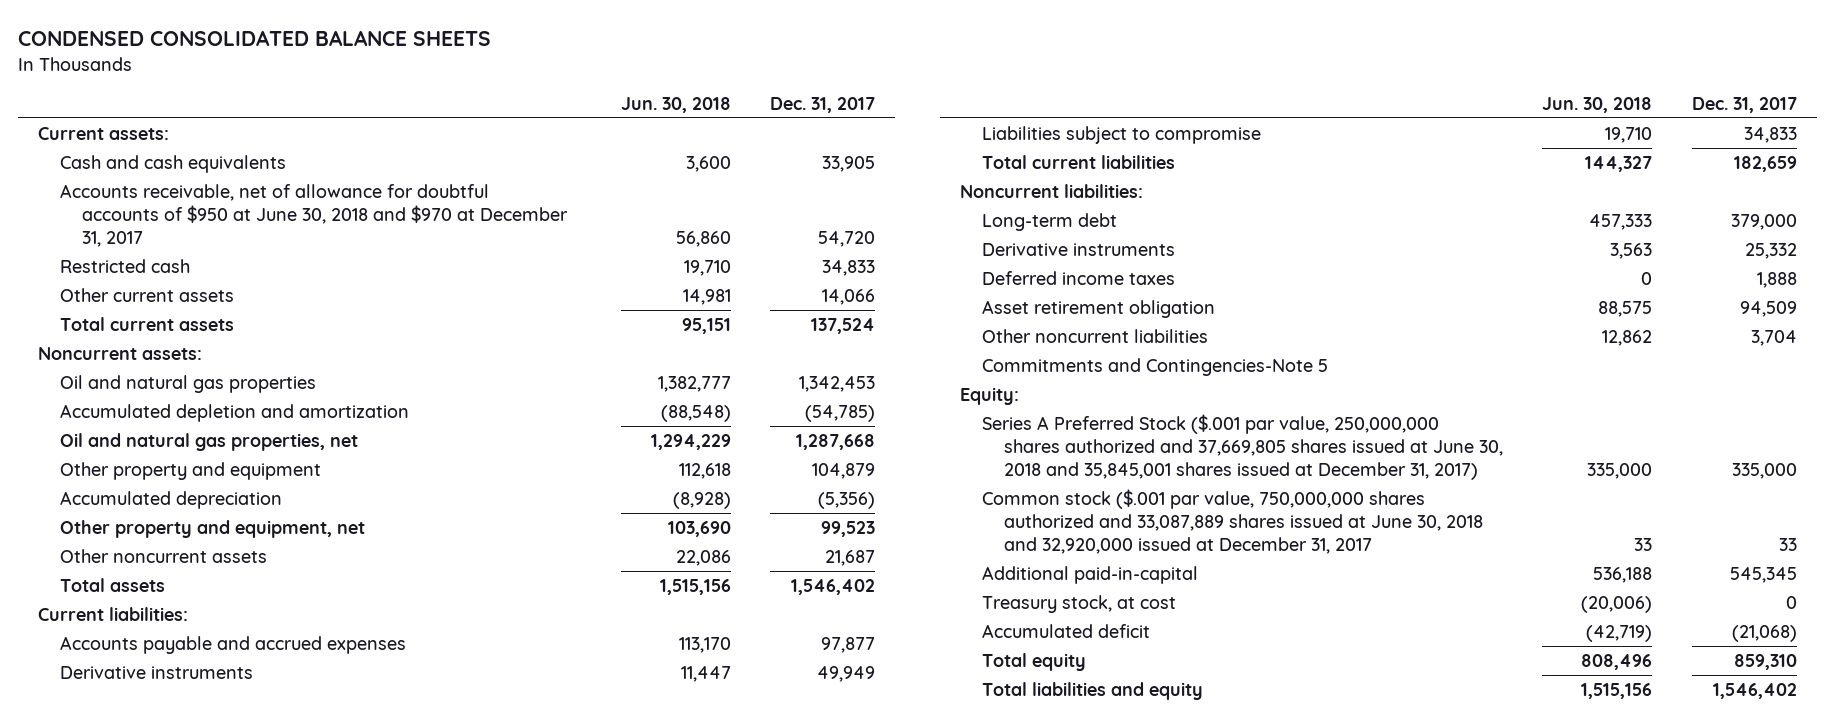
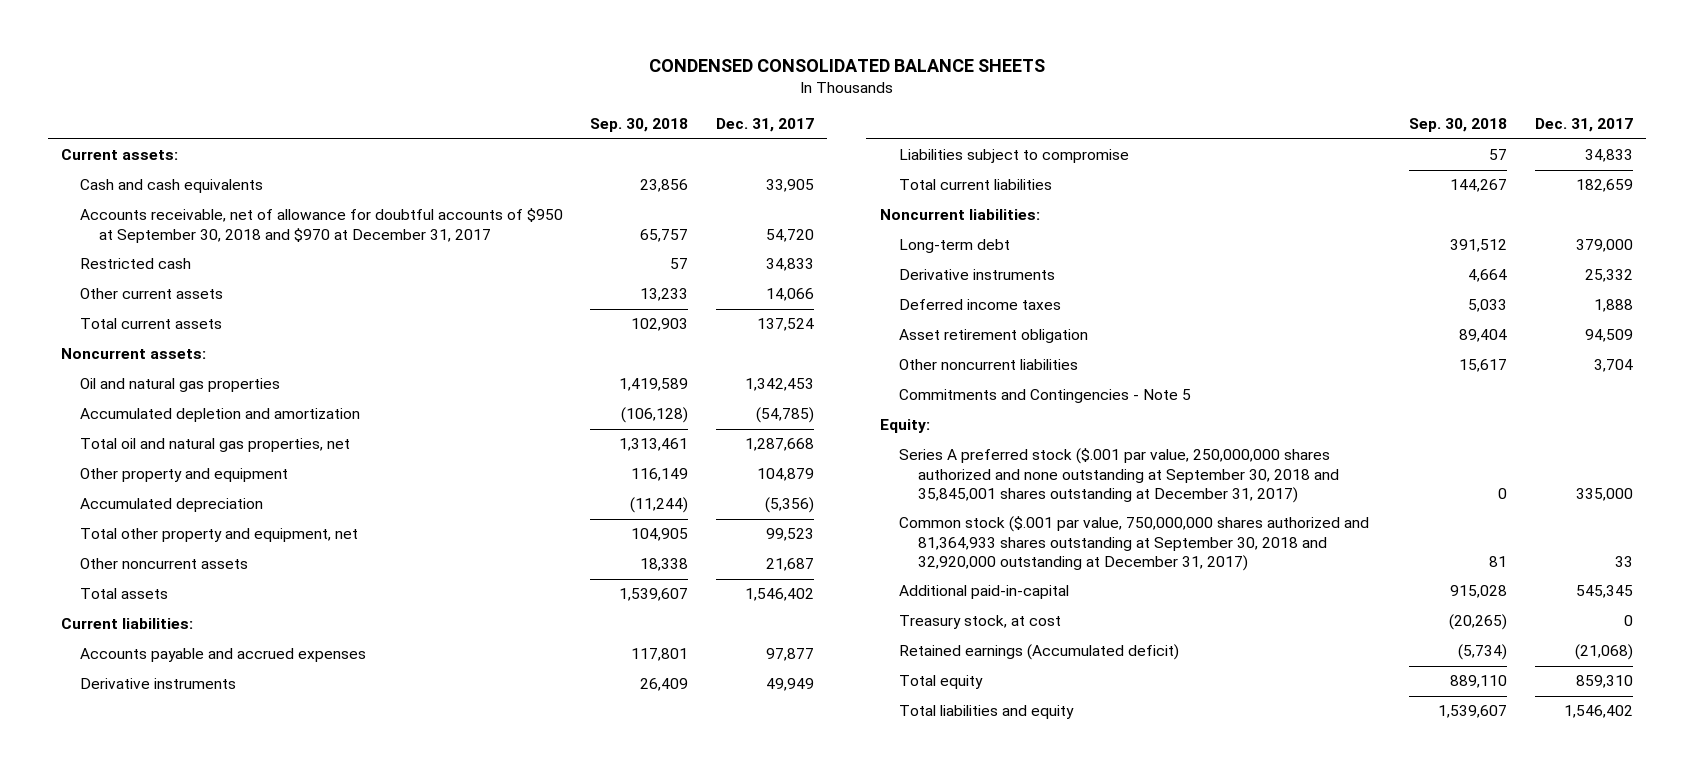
- | Jun. 30, 2018 | Dec. 31, 2017
+ | Sep. 30, 2018 | Dec. 31, 2017
- Accounts receivable, net of allowance for doubtful accounts of $950 at June 30, 2018 and $970 at December 31, 2017 | 56,860 | 54,720
+ Accounts receivable, net of allowance for doubtful accounts of $950 at September 30, 2018 and $970 at December 31, 2017 | 65,757 | 54,720
- Oil and natural gas properties, net | 1,294,229 | 1,287,668
+ Total oil and natural gas properties, net | 1,313,461 | 1,287,668
- Other property and equipment, net | 103,690 | 99,523
+ Total other property and equipment, net | 104,905 | 99,523
- Commitments and Contingencies-Note 5
+ Commitments and Contingencies - Note 5
- Series A Preferred Stock ($.001 par value, 250,000,000 shares authorized and 37,669,805 shares issued at June 30, 2018 and 35,845,001 shares issued at December 31, 2017) | 335,000 | 335,000
- Common stock ($.001 par value, 750,000,000 shares authorized and 33,087,889 shares issued at June 30, 2018 and 32,920,000 issued at December 31, 2017 | 33 | 33
+ Series A preferred stock ($.001 par value, 250,000,000 shares authorized and none outstanding at September 30, 2018 and 35,845,001 shares outstanding at December 31, 2017) | 0 | 335,000
+ Common stock ($.001 par value, 750,000,000 shares authorized and 81,364,933 shares outstanding at September 30, 2018 and 32,920,000 outstanding at December 31, 2017) | 81 | 33
- Accumulated deficit | (42,719) | (21,068)
+ Retained earnings (Accumulated deficit) | (5,734) | (21,068)

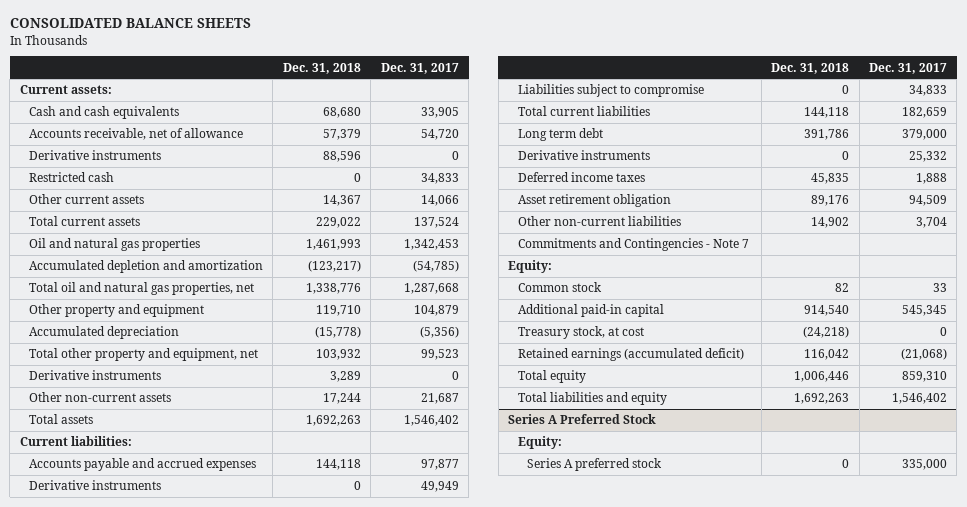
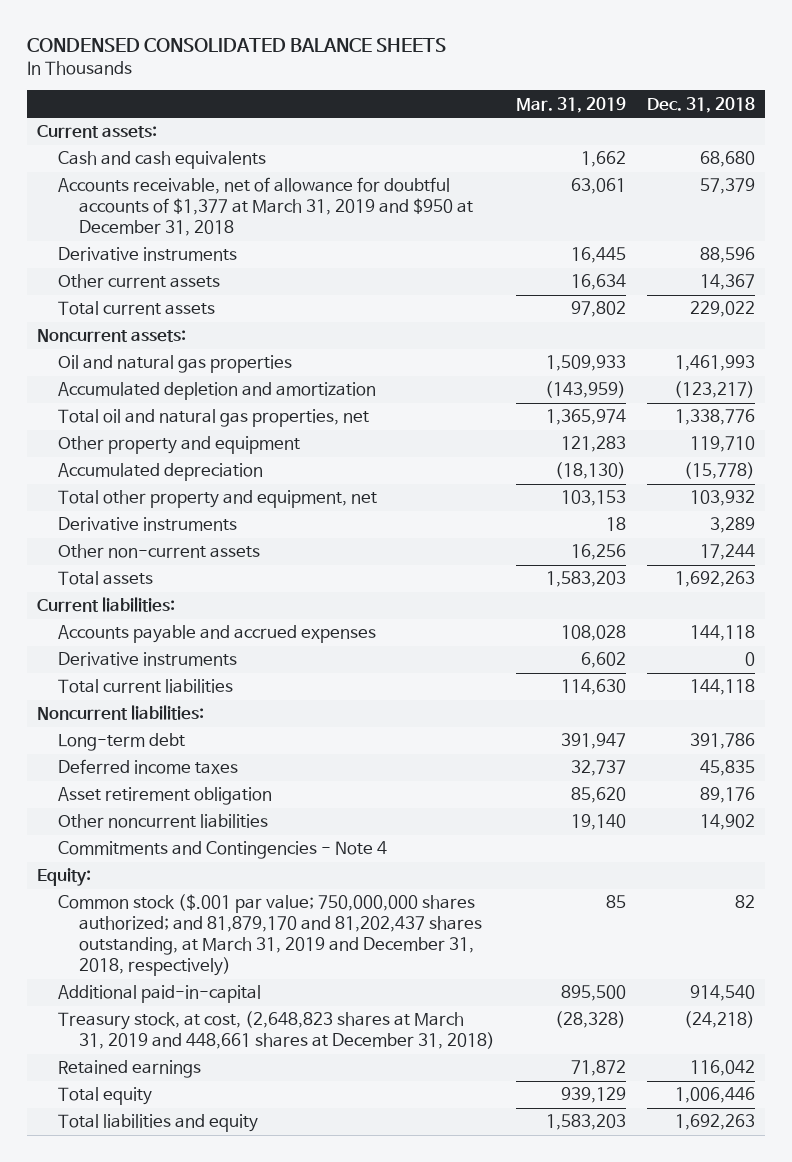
- CONSOLIDATED BALANCE SHEETS
+ CONDENSED CONSOLIDATED BALANCE SHEETS
- | Dec. 31, 2018 | Dec. 31, 2017
+ | Mar. 31, 2019 | Dec. 31, 2018
- Accounts receivable, net of allowance | 57,379 | 54,720
+ Accounts receivable, net of allowance for doubtful accounts of $1,377 at March 31, 2019 and $950 at December 31, 2018 | 63,061 | 57,379
- Restricted cash | 0 | 34,833
+ Noncurrent assets:
- Liabilities subject to compromise | 0 | 34,833
- Long term debt | 391,786 | 379,000
- Derivative instruments | 0 | 25,332
+ Noncurrent liabilities:
+ Long-term debt | 391,947 | 391,786
- Other non-current liabilities | 14,902 | 3,704
- Commitments and Contingencies - Note 7
+ Other noncurrent liabilities | 19,140 | 14,902
+ Commitments and Contingencies - Note 4
- Common stock | 82 | 33
- Additional paid-in capital | 914,540 | 545,345
- Treasury stock, at cost | (24,218) | 0
- Retained earnings (accumulated deficit) | 116,042 | (21,068)
+ Common stock ($.001 par value; 750,000,000 shares authorized; and 81,879,170 and 81,202,437 shares outstanding, at March 31, 2019 and December 31, 2018, respectively) | 85 | 82
+ Additional paid-in-capital | 895,500 | 914,540
+ Treasury stock, at cost, (2,648,823 shares at March 31, 2019 and 448,661 shares at December 31, 2018) | (28,328) | (24,218)
+ Retained earnings | 71,872 | 116,042
- Series A Preferred Stock
- Equity:
- Series A preferred stock | 0 | 335,000

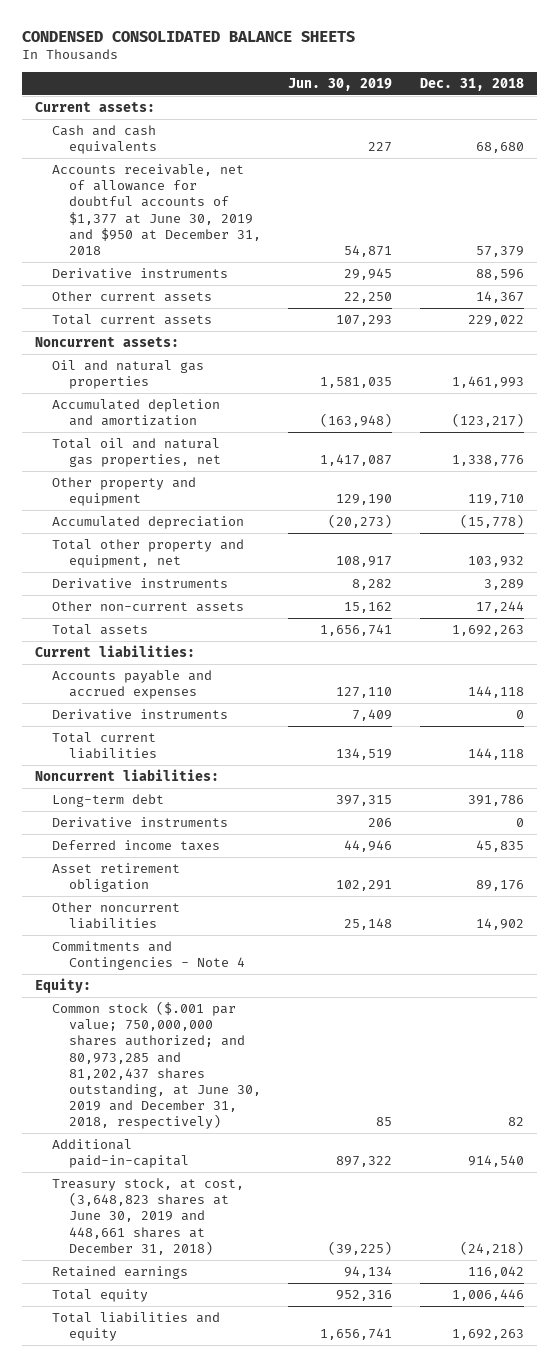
- | Mar. 31, 2019 | Dec. 31, 2018
+ | Jun. 30, 2019 | Dec. 31, 2018
- Accounts receivable, net of allowance for doubtful accounts of $1,377 at March 31, 2019 and $950 at December 31, 2018 | 63,061 | 57,379
+ Accounts receivable, net of allowance for doubtful accounts of $1,377 at June 30, 2019 and $950 at December 31, 2018 | 54,871 | 57,379
+ Derivative instruments | 206 | 0
- Common stock ($.001 par value; 750,000,000 shares authorized; and 81,879,170 and 81,202,437 shares outstanding, at March 31, 2019 and December 31, 2018, respectively) | 85 | 82
+ Common stock ($.001 par value; 750,000,000 shares authorized; and 80,973,285 and 81,202,437 shares outstanding, at June 30, 2019 and December 31, 2018, respectively) | 85 | 82
- Treasury stock, at cost, (2,648,823 shares at March 31, 2019 and 448,661 shares at December 31, 2018) | (28,328) | (24,218)
+ Treasury stock, at cost, (3,648,823 shares at June 30, 2019 and 448,661 shares at December 31, 2018) | (39,225) | (24,218)

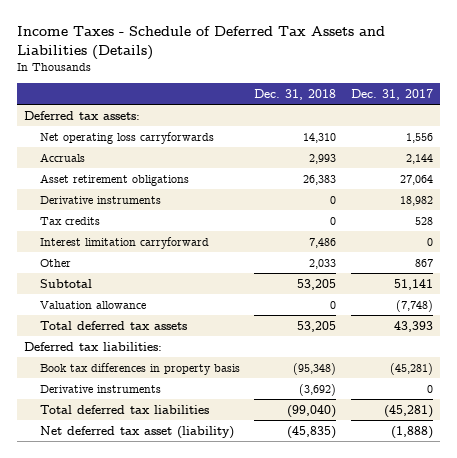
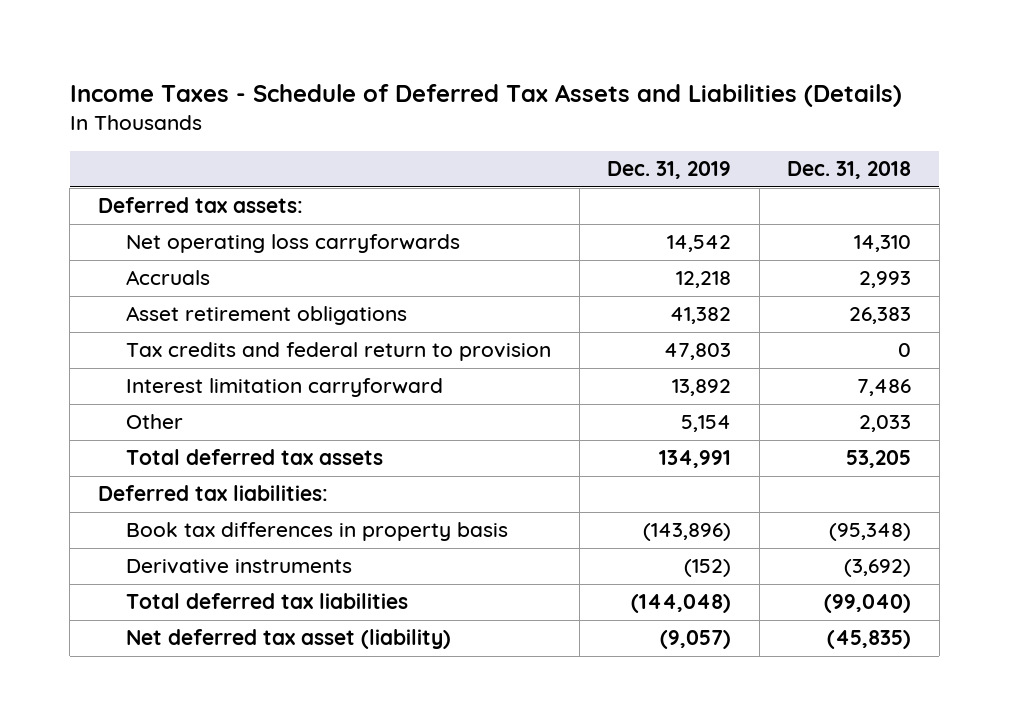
- | Dec. 31, 2018 | Dec. 31, 2017
+ | Dec. 31, 2019 | Dec. 31, 2018
- Derivative instruments | 0 | 18,982
- Tax credits | 0 | 528
+ Tax credits and federal return to provision | 47,803 | 0
- Subtotal | 53,205 | 51,141
- Valuation allowance | 0 | (7,748)

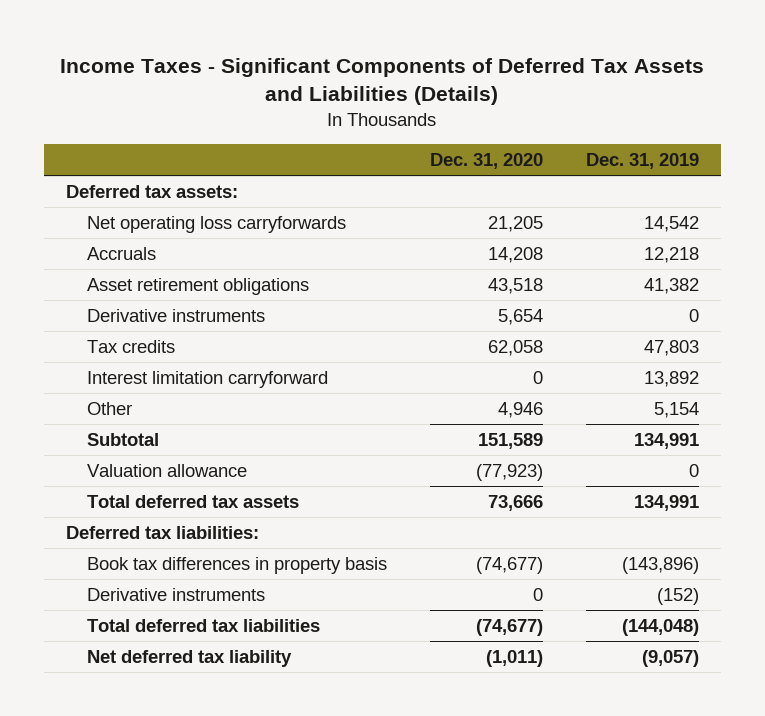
- Income Taxes - Schedule of Deferred Tax Assets and Liabilities (Details)
+ Income Taxes - Significant Components of Deferred Tax Assets and Liabilities (Details)
- | Dec. 31, 2019 | Dec. 31, 2018
+ | Dec. 31, 2020 | Dec. 31, 2019
- Tax credits and federal return to provision | 47,803 | 0
+ Derivative instruments | 5,654 | 0
+ Tax credits | 62,058 | 47,803
+ Subtotal | 151,589 | 134,991
+ Valuation allowance | (77,923) | 0
- Net deferred tax asset (liability) | (9,057) | (45,835)
+ Net deferred tax liability | (1,011) | (9,057)

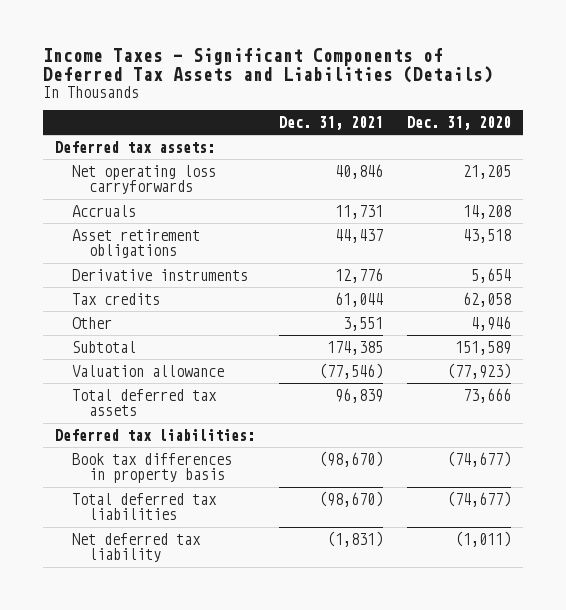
- | Dec. 31, 2020 | Dec. 31, 2019
+ | Dec. 31, 2021 | Dec. 31, 2020
- Interest limitation carryforward | 0 | 13,892
- Derivative instruments | 0 | (152)

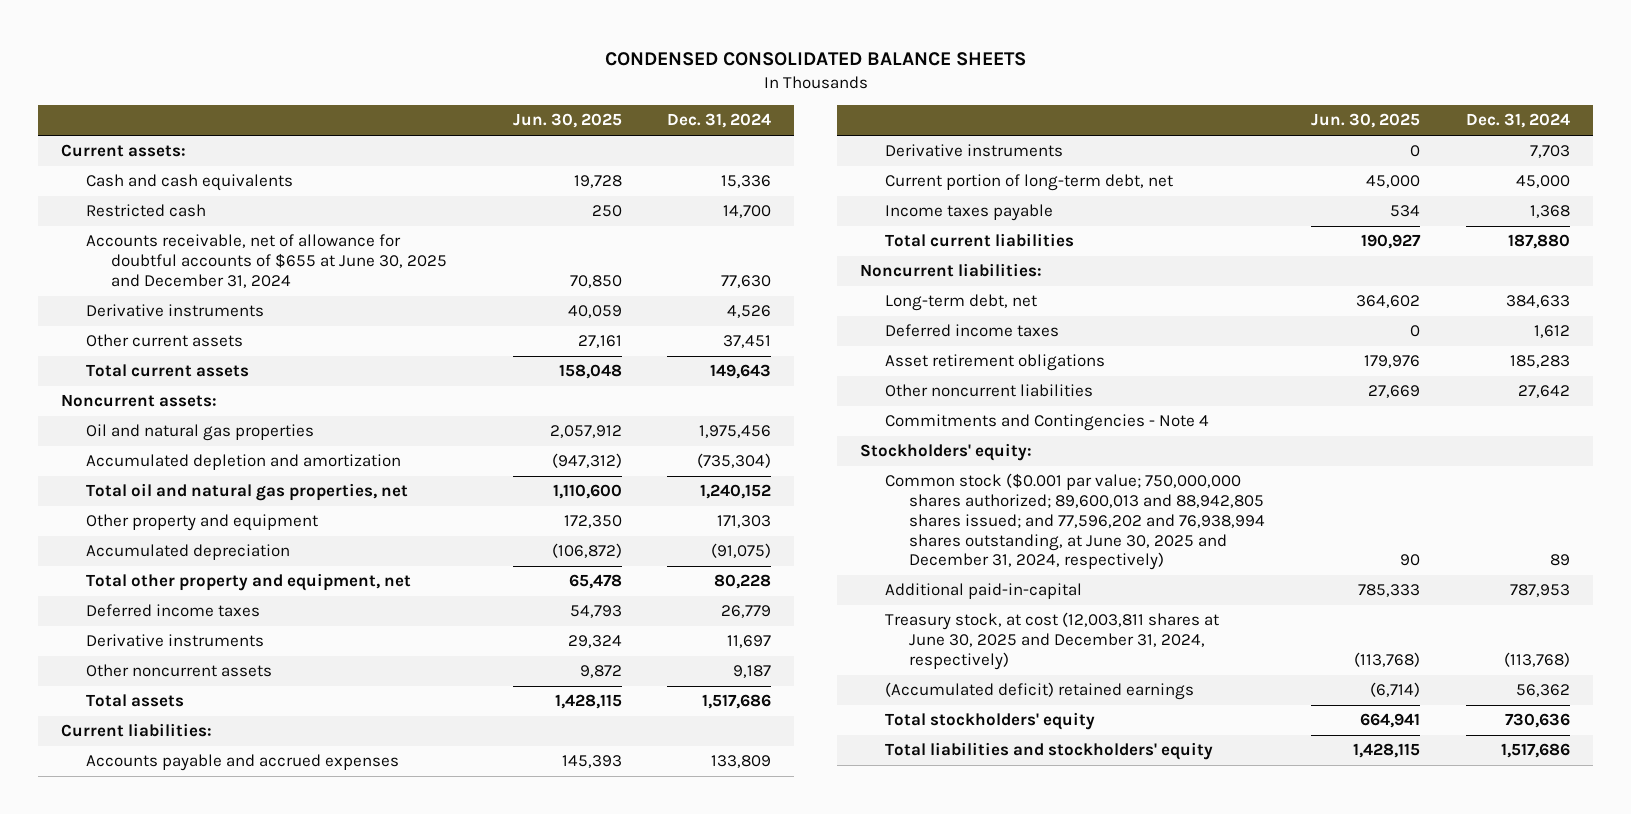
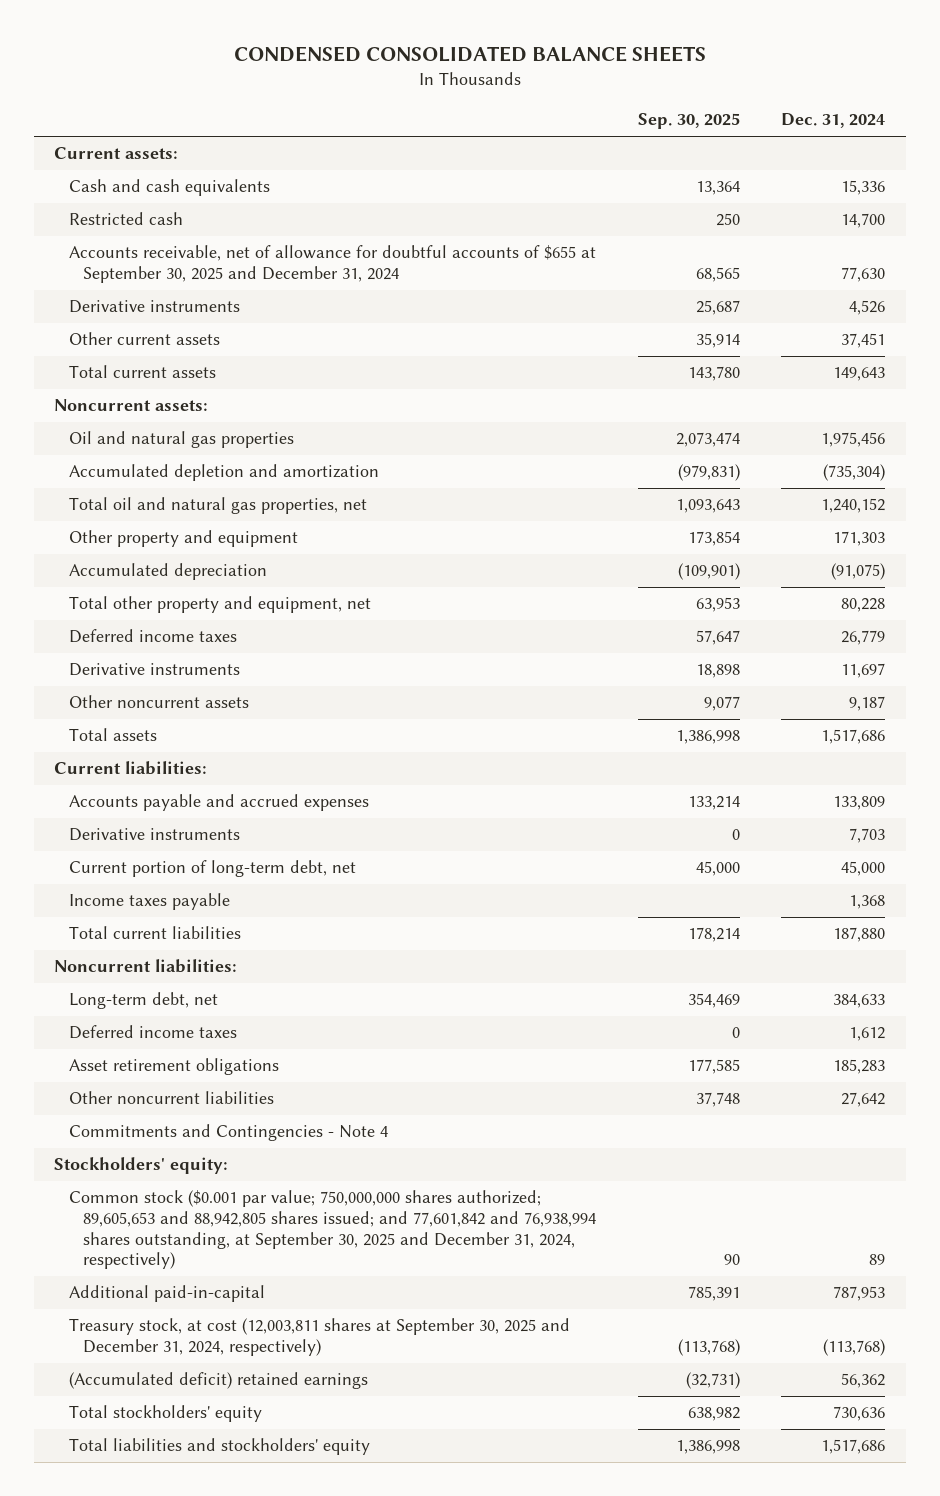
- | Jun. 30, 2025 | Dec. 31, 2024
+ | Sep. 30, 2025 | Dec. 31, 2024
- Accounts receivable, net of allowance for doubtful accounts of $655 at June 30, 2025 and December 31, 2024 | 70,850 | 77,630
+ Accounts receivable, net of allowance for doubtful accounts of $655 at September 30, 2025 and December 31, 2024 | 68,565 | 77,630
- Common stock ($0.001 par value; 750,000,000 shares authorized; 89,600,013 and 88,942,805 shares issued; and 77,596,202 and 76,938,994 shares outstanding, at June 30, 2025 and December 31, 2024, respectively) | 90 | 89
+ Common stock ($0.001 par value; 750,000,000 shares authorized; 89,605,653 and 88,942,805 shares issued; and 77,601,842 and 76,938,994 shares outstanding, at September 30, 2025 and December 31, 2024, respectively) | 90 | 89
- Treasury stock, at cost (12,003,811 shares at June 30, 2025 and December 31, 2024, respectively) | (113,768) | (113,768)
+ Treasury stock, at cost (12,003,811 shares at September 30, 2025 and December 31, 2024, respectively) | (113,768) | (113,768)

